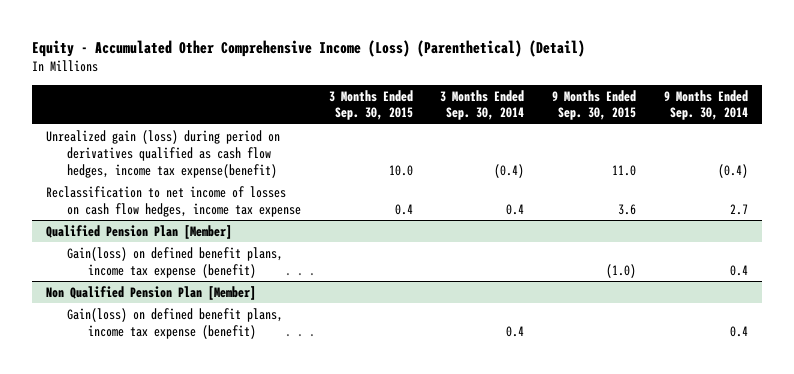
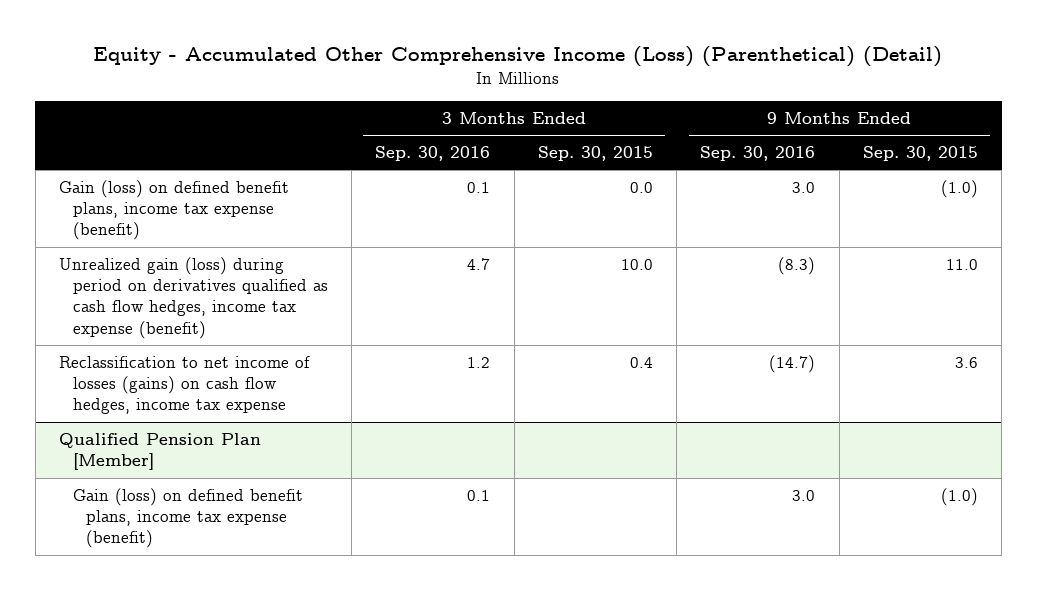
- | 3 Months Ended Sep. 30, 2015 | 3 Months Ended Sep. 30, 2014 | 9 Months Ended Sep. 30, 2015 | 9 Months Ended Sep. 30, 2014
+ | 3 Months Ended Sep. 30, 2016 | 3 Months Ended Sep. 30, 2015 | 9 Months Ended Sep. 30, 2016 | 9 Months Ended Sep. 30, 2015
- Unrealized gain (loss) during period on derivatives qualified as cash flow hedges, income tax expense(benefit) | 10.0 | (0.4) | 11.0 | (0.4)
- Reclassification to net income of losses on cash flow hedges, income tax expense | 0.4 | 0.4 | 3.6 | 2.7
+ Gain (loss) on defined benefit plans, income tax expense (benefit) | 0.1 | 0.0 | 3.0 | (1.0)
+ Unrealized gain (loss) during period on derivatives qualified as cash flow hedges, income tax expense (benefit) | 4.7 | 10.0 | (8.3) | 11.0
+ Reclassification to net income of losses (gains) on cash flow hedges, income tax expense | 1.2 | 0.4 | (14.7) | 3.6
@ Qualified Pension Plan [Member]
- Gain(loss) on defined benefit plans, income tax expense (benefit) | | | (1.0) | 0.4
- Non Qualified Pension Plan [Member]
- Gain(loss) on defined benefit plans, income tax expense (benefit) | | 0.4 | | 0.4
@ Qualified Pension Plan [Member]
+ Gain (loss) on defined benefit plans, income tax expense (benefit) | 0.1 | | 3.0 | (1.0)

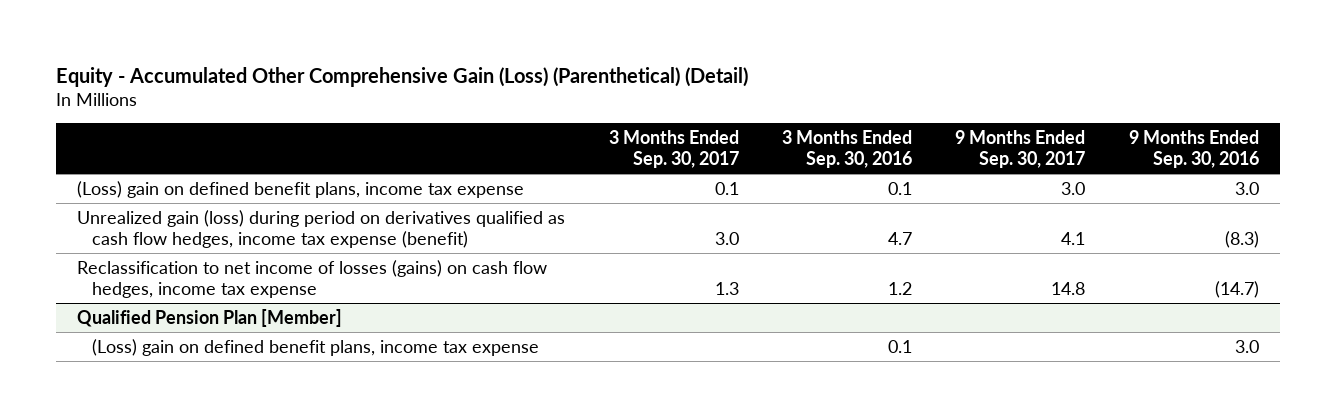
- Equity - Accumulated Other Comprehensive Income (Loss) (Parenthetical) (Detail)
+ Equity - Accumulated Other Comprehensive Gain (Loss) (Parenthetical) (Detail)
- | 3 Months Ended Sep. 30, 2016 | 3 Months Ended Sep. 30, 2015 | 9 Months Ended Sep. 30, 2016 | 9 Months Ended Sep. 30, 2015
+ | 3 Months Ended Sep. 30, 2017 | 3 Months Ended Sep. 30, 2016 | 9 Months Ended Sep. 30, 2017 | 9 Months Ended Sep. 30, 2016
- Gain (loss) on defined benefit plans, income tax expense (benefit) | 0.1 | 0.0 | 3.0 | (1.0)
+ (Loss) gain on defined benefit plans, income tax expense | 0.1 | 0.1 | 3.0 | 3.0
@ Qualified Pension Plan [Member]
- Gain (loss) on defined benefit plans, income tax expense (benefit) | 0.1 | | 3.0 | (1.0)
+ (Loss) gain on defined benefit plans, income tax expense | | 0.1 | | 3.0

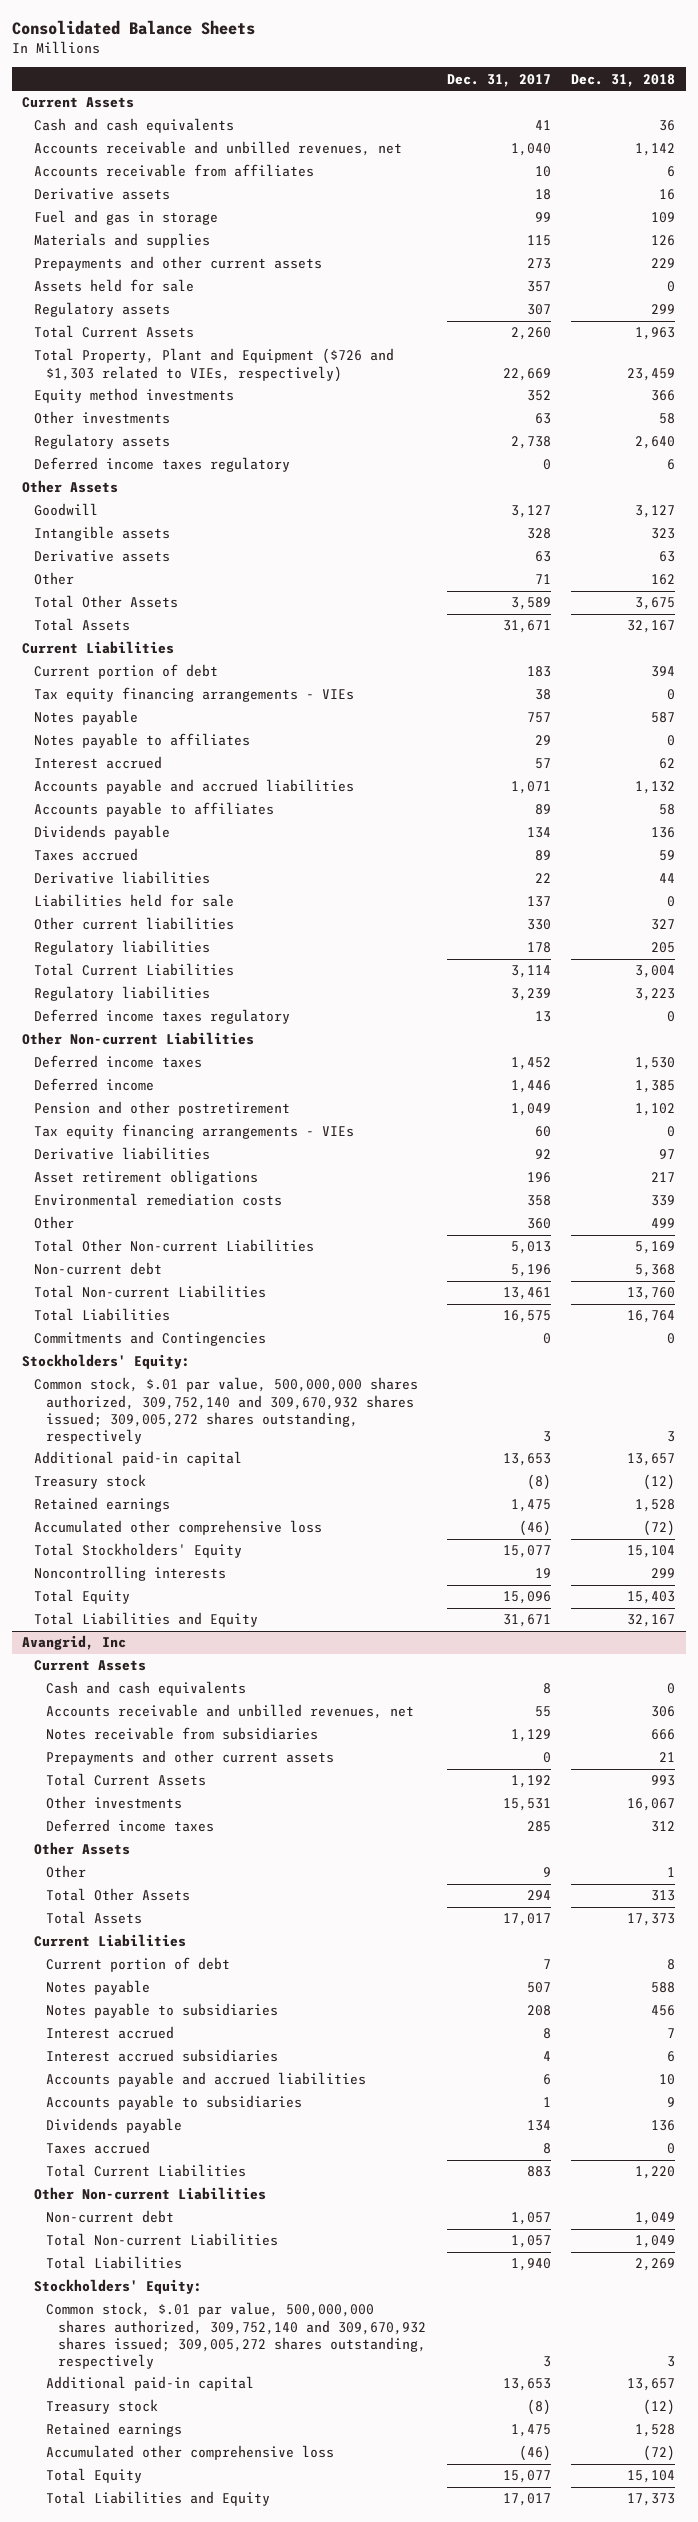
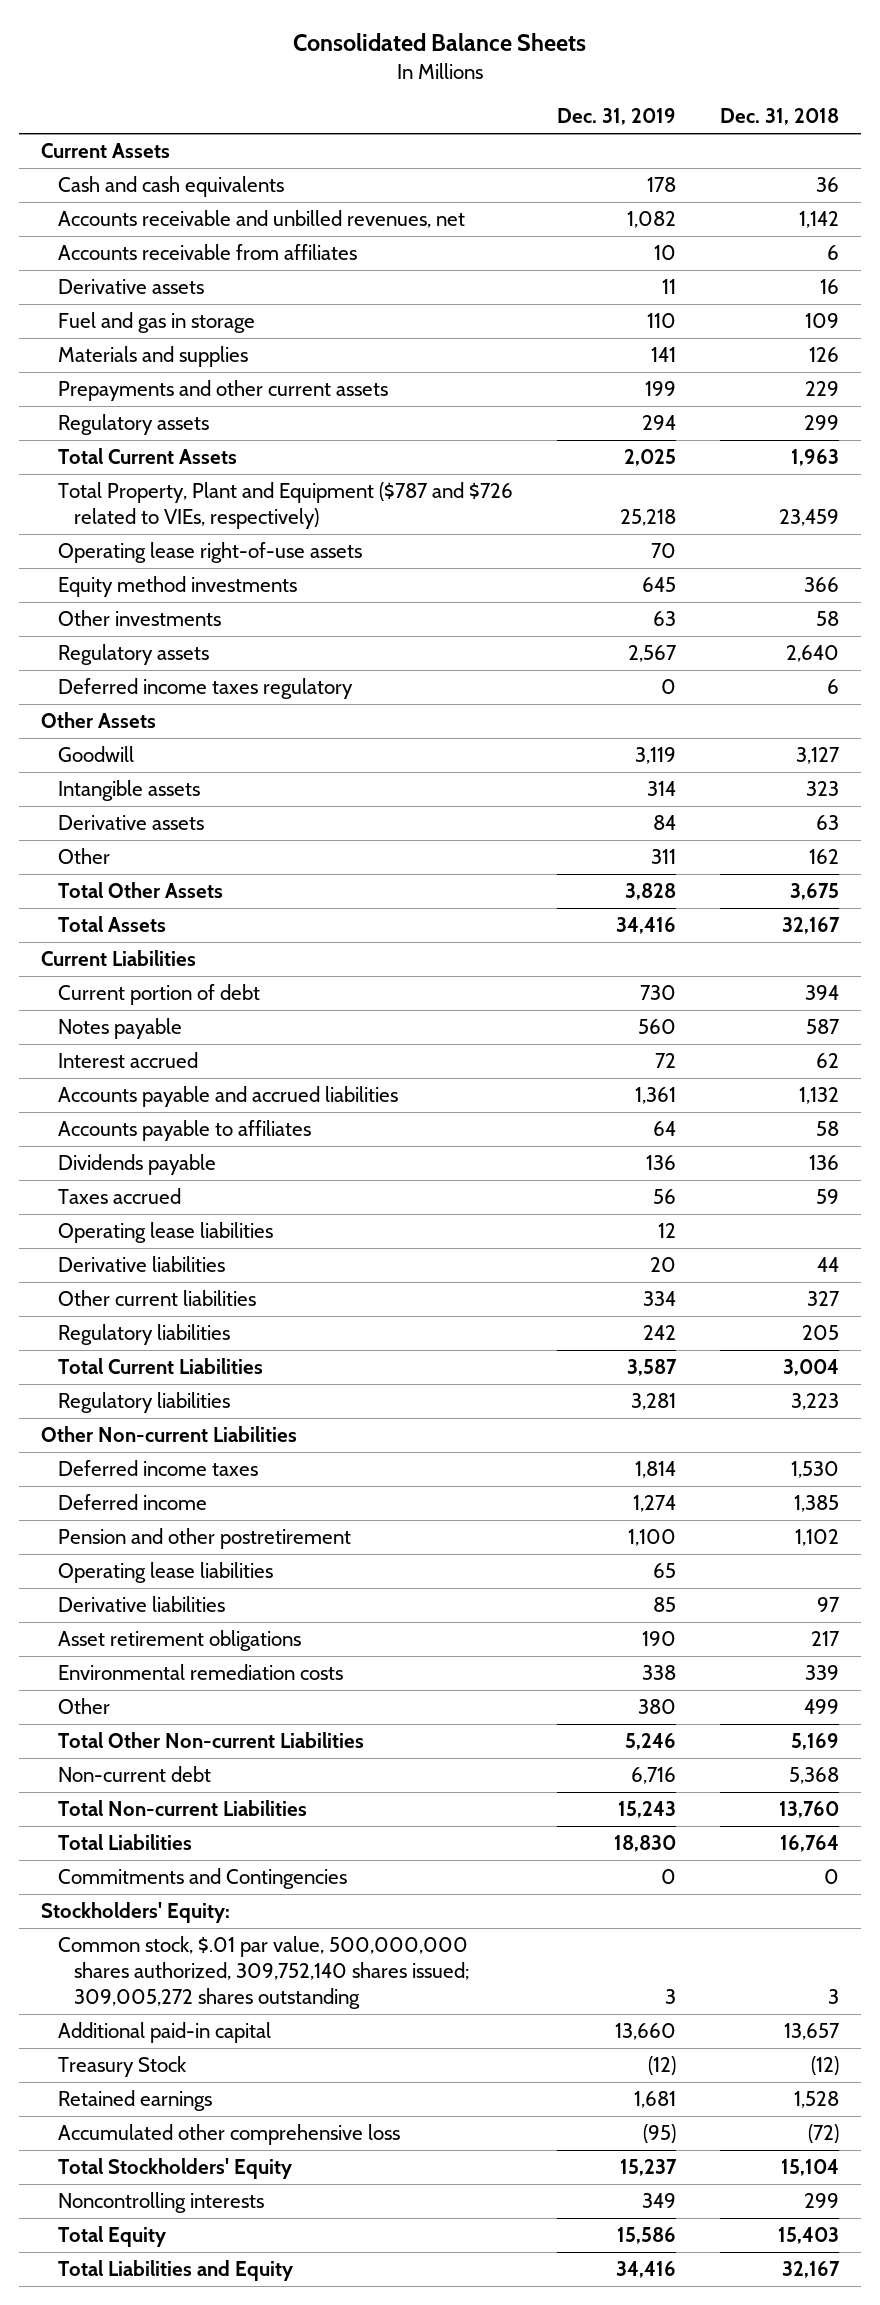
- | Dec. 31, 2017 | Dec. 31, 2018
+ | Dec. 31, 2019 | Dec. 31, 2018
- Assets held for sale | 357 | 0
- Total Property, Plant and Equipment ($726 and $1,303 related to VIEs, respectively) | 22,669 | 23,459
+ Total Property, Plant and Equipment ($787 and $726 related to VIEs, respectively) | 25,218 | 23,459
+ Operating lease right-of-use assets | 70 |
- Tax equity financing arrangements - VIEs | 38 | 0
- Notes payable to affiliates | 29 | 0
+ Operating lease liabilities | 12 |
- Liabilities held for sale | 137 | 0
- Deferred income taxes regulatory | 13 | 0
- Tax equity financing arrangements - VIEs | 60 | 0
+ Operating lease liabilities | 65 |
- Common stock, $.01 par value, 500,000,000 shares authorized, 309,752,140 and 309,670,932 shares issued; 309,005,272 shares outstanding, respectively | 3 | 3
+ Common stock, $.01 par value, 500,000,000 shares authorized, 309,752,140 shares issued; 309,005,272 shares outstanding | 3 | 3
- Treasury stock | (8) | (12)
+ Treasury Stock | (12) | (12)
- Avangrid, Inc
- Current Assets
- Cash and cash equivalents | 8 | 0
- Accounts receivable and unbilled revenues, net | 55 | 306
- Notes receivable from subsidiaries | 1,129 | 666
- Prepayments and other current assets | 0 | 21
- Total Current Assets | 1,192 | 993
- Other investments | 15,531 | 16,067
- Deferred income taxes | 285 | 312
- Other Assets
- Other | 9 | 1
- Total Other Assets | 294 | 313
- Total Assets | 17,017 | 17,373
- Current Liabilities
- Current portion of debt | 7 | 8
- Notes payable | 507 | 588
- Notes payable to subsidiaries | 208 | 456
- Interest accrued | 8 | 7
- Interest accrued subsidiaries | 4 | 6
- Accounts payable and accrued liabilities | 6 | 10
- Accounts payable to subsidiaries | 1 | 9
- Dividends payable | 134 | 136
- Taxes accrued | 8 | 0
- Total Current Liabilities | 883 | 1,220
- Other Non-current Liabilities
- Non-current debt | 1,057 | 1,049
- Total Non-current Liabilities | 1,057 | 1,049
- Total Liabilities | 1,940 | 2,269
- Stockholders' Equity:
- Common stock, $.01 par value, 500,000,000 shares authorized, 309,752,140 and 309,670,932 shares issued; 309,005,272 shares outstanding, respectively | 3 | 3
- Additional paid-in capital | 13,653 | 13,657
- Treasury stock | (8) | (12)
- Retained earnings | 1,475 | 1,528
- Accumulated other comprehensive loss | (46) | (72)
- Total Equity | 15,077 | 15,104
- Total Liabilities and Equity | 17,017 | 17,373

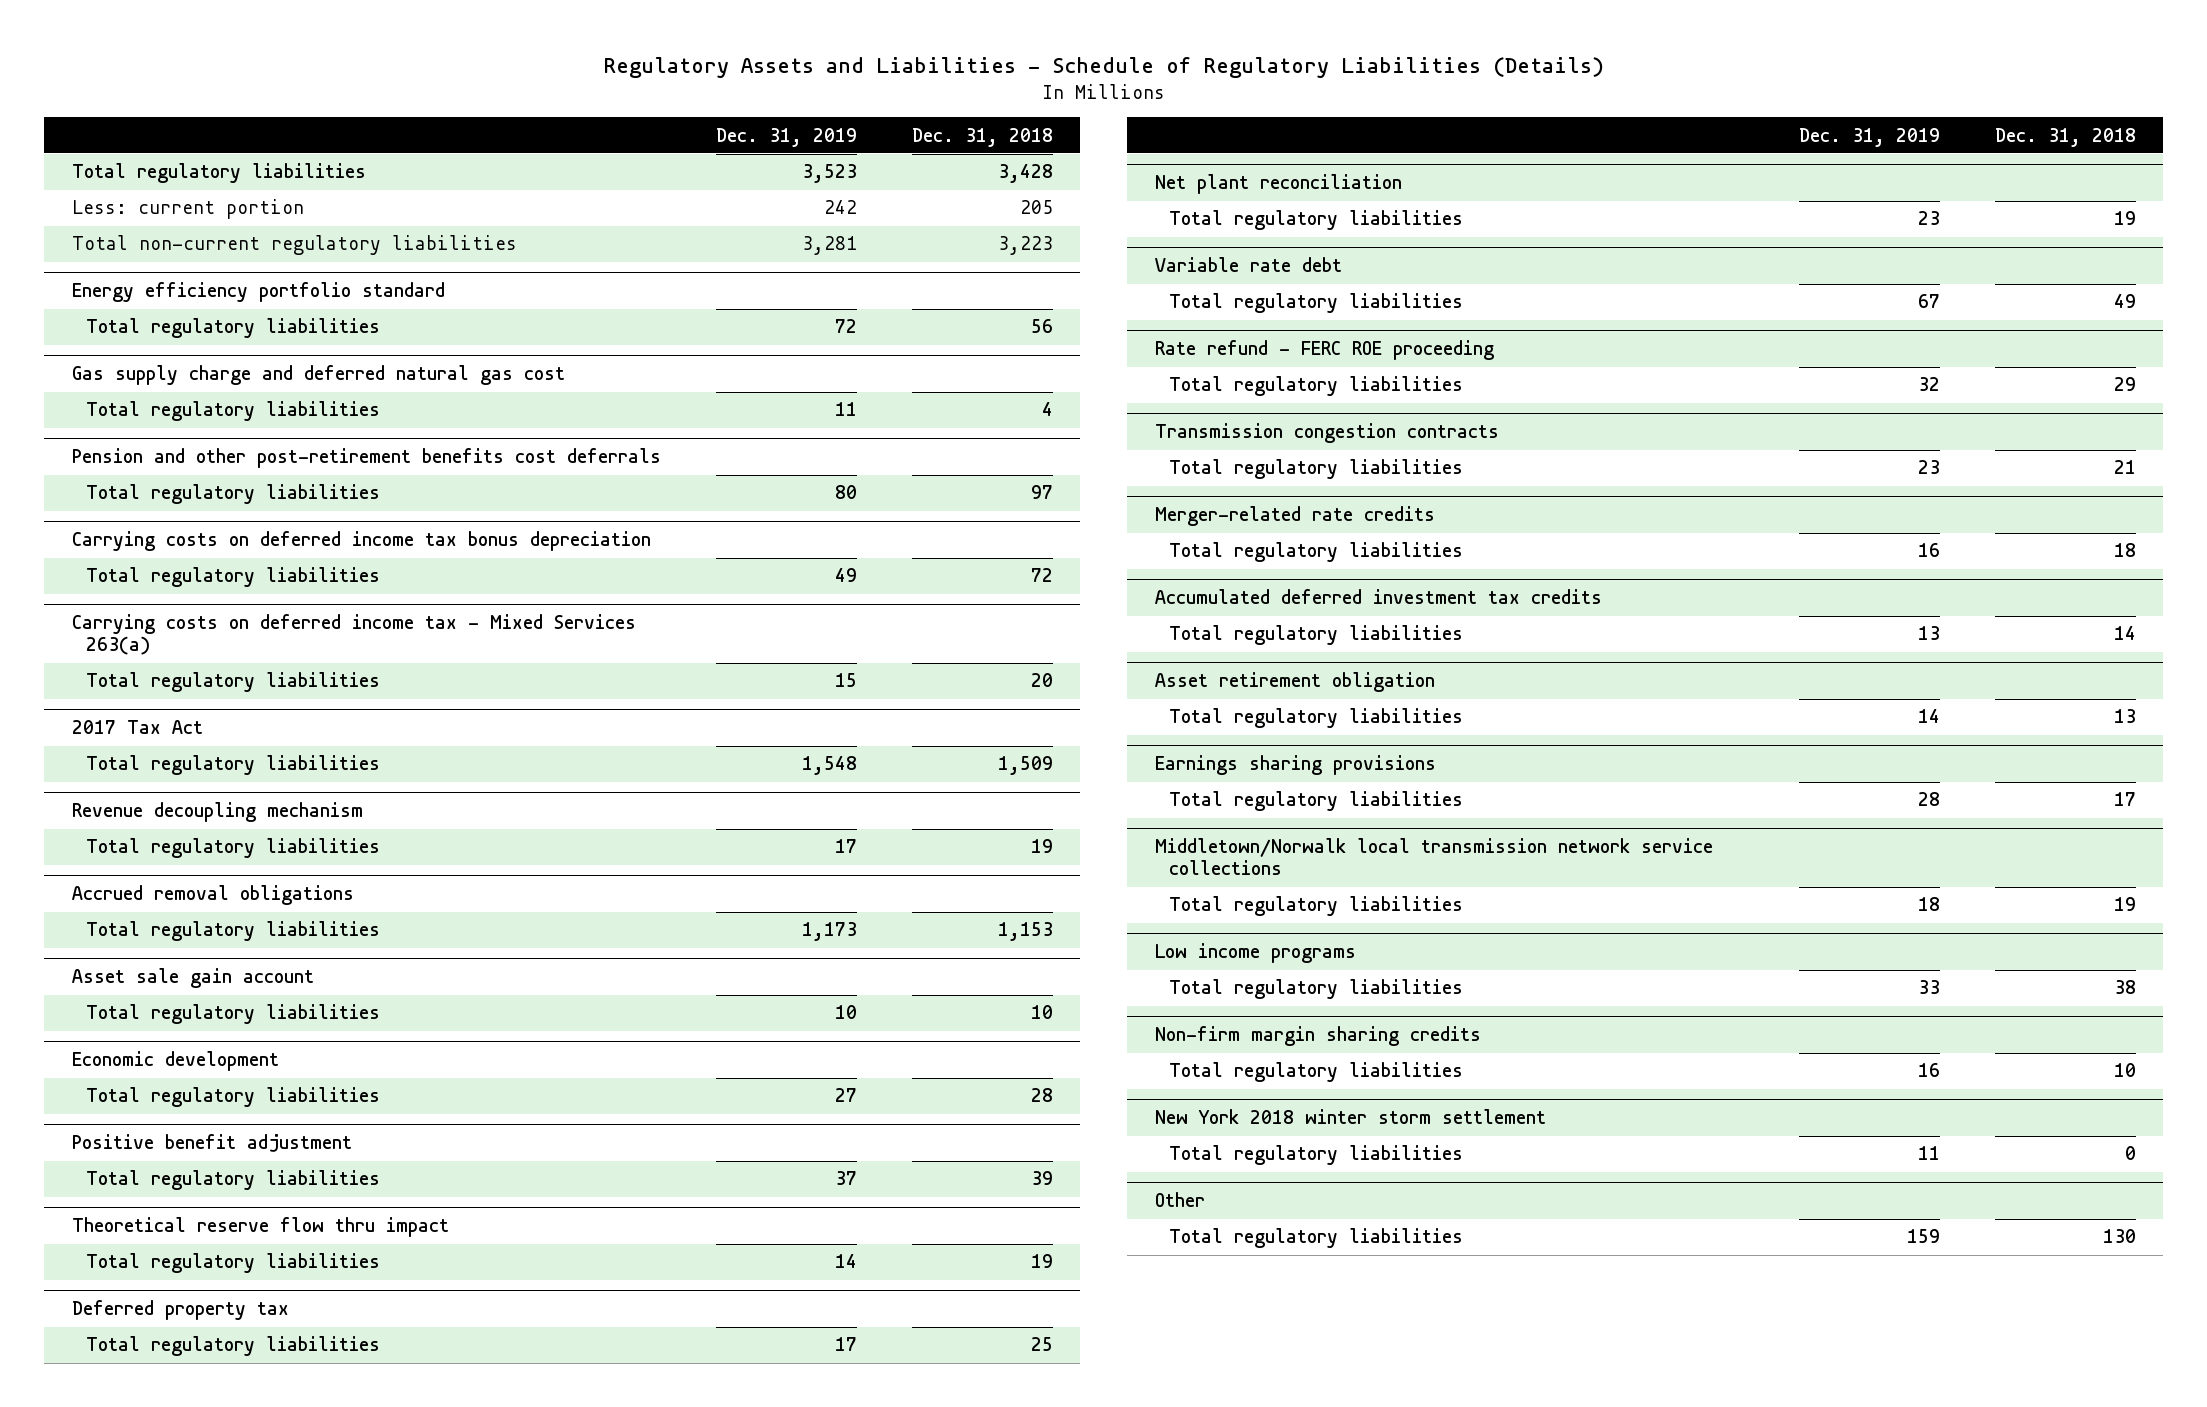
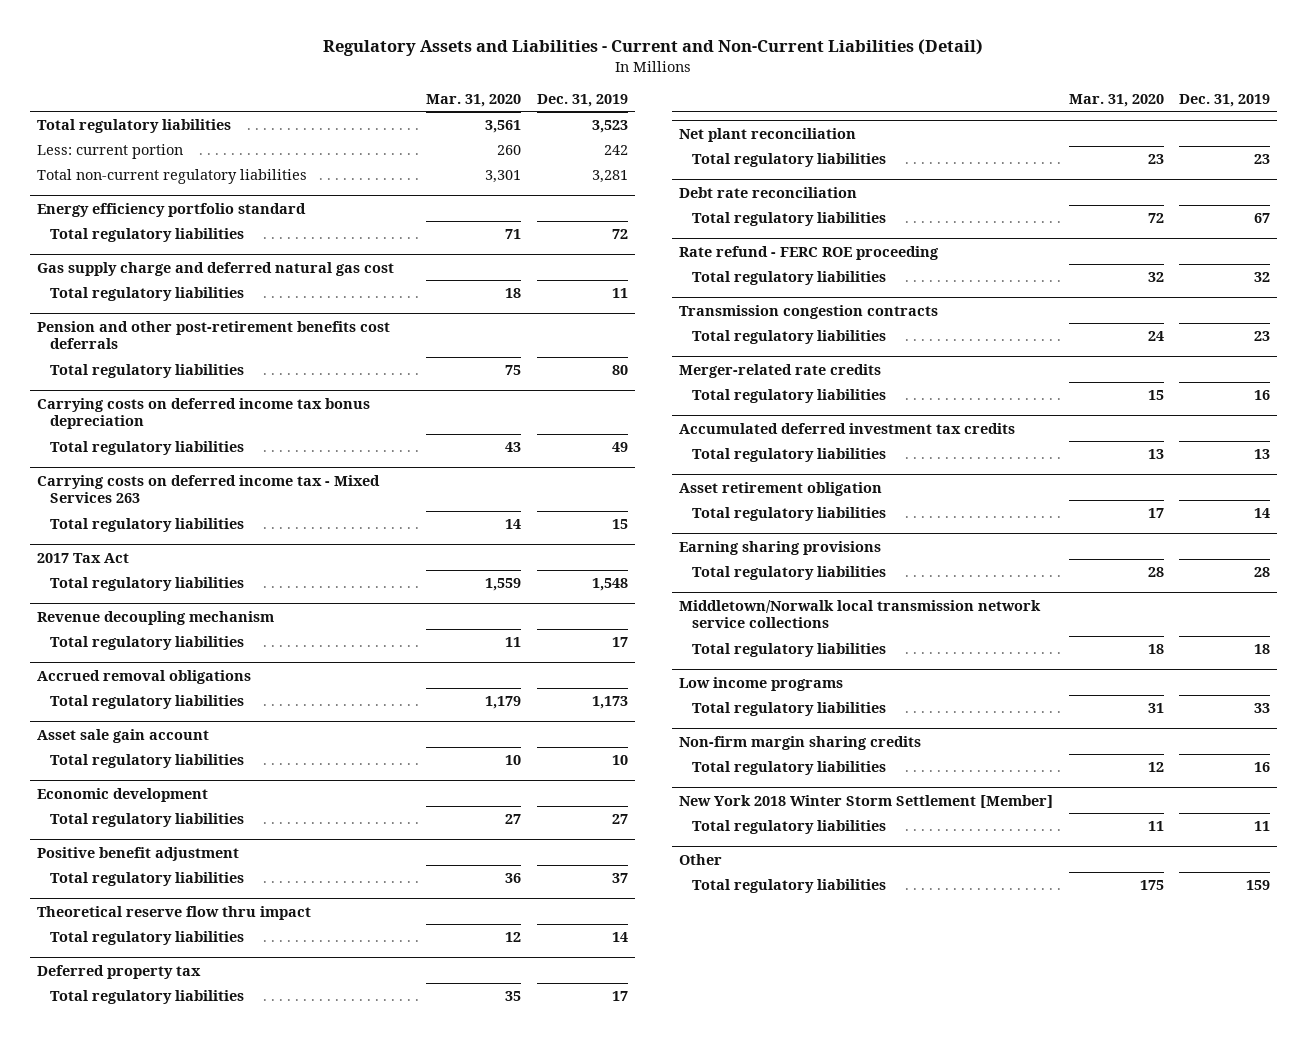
- Regulatory Assets and Liabilities - Schedule of Regulatory Liabilities (Details)
+ Regulatory Assets and Liabilities - Current and Non-Current Liabilities (Detail)
- | Dec. 31, 2019 | Dec. 31, 2018
+ | Mar. 31, 2020 | Dec. 31, 2019
- Carrying costs on deferred income tax - Mixed Services 263(a)
+ Carrying costs on deferred income tax - Mixed Services 263
- Variable rate debt
+ Debt rate reconciliation
- Earnings sharing provisions
+ Earning sharing provisions
- New York 2018 winter storm settlement
+ New York 2018 Winter Storm Settlement [Member]

